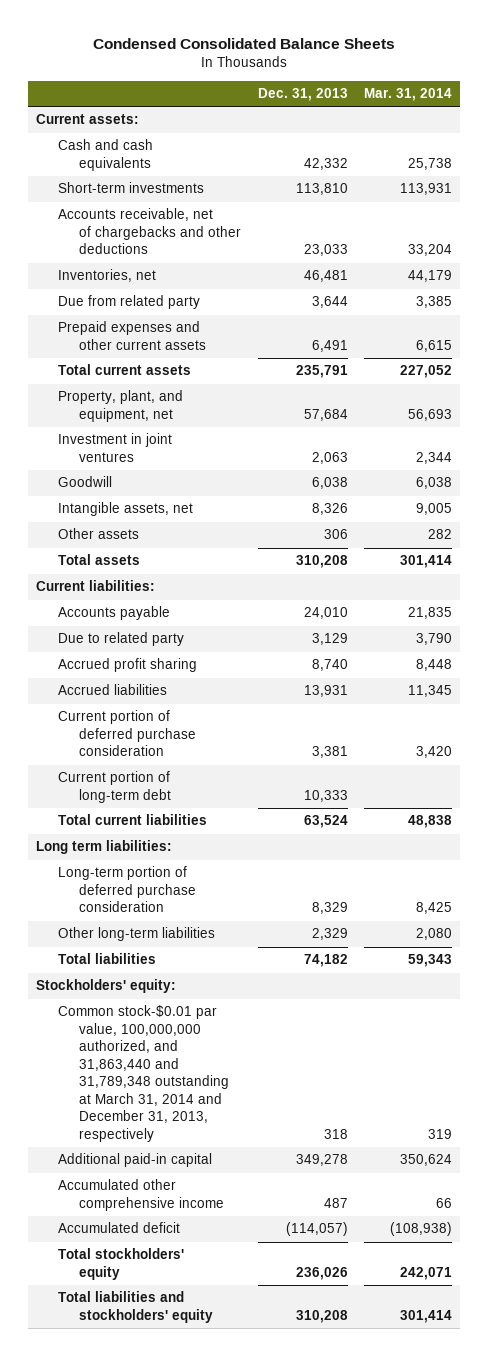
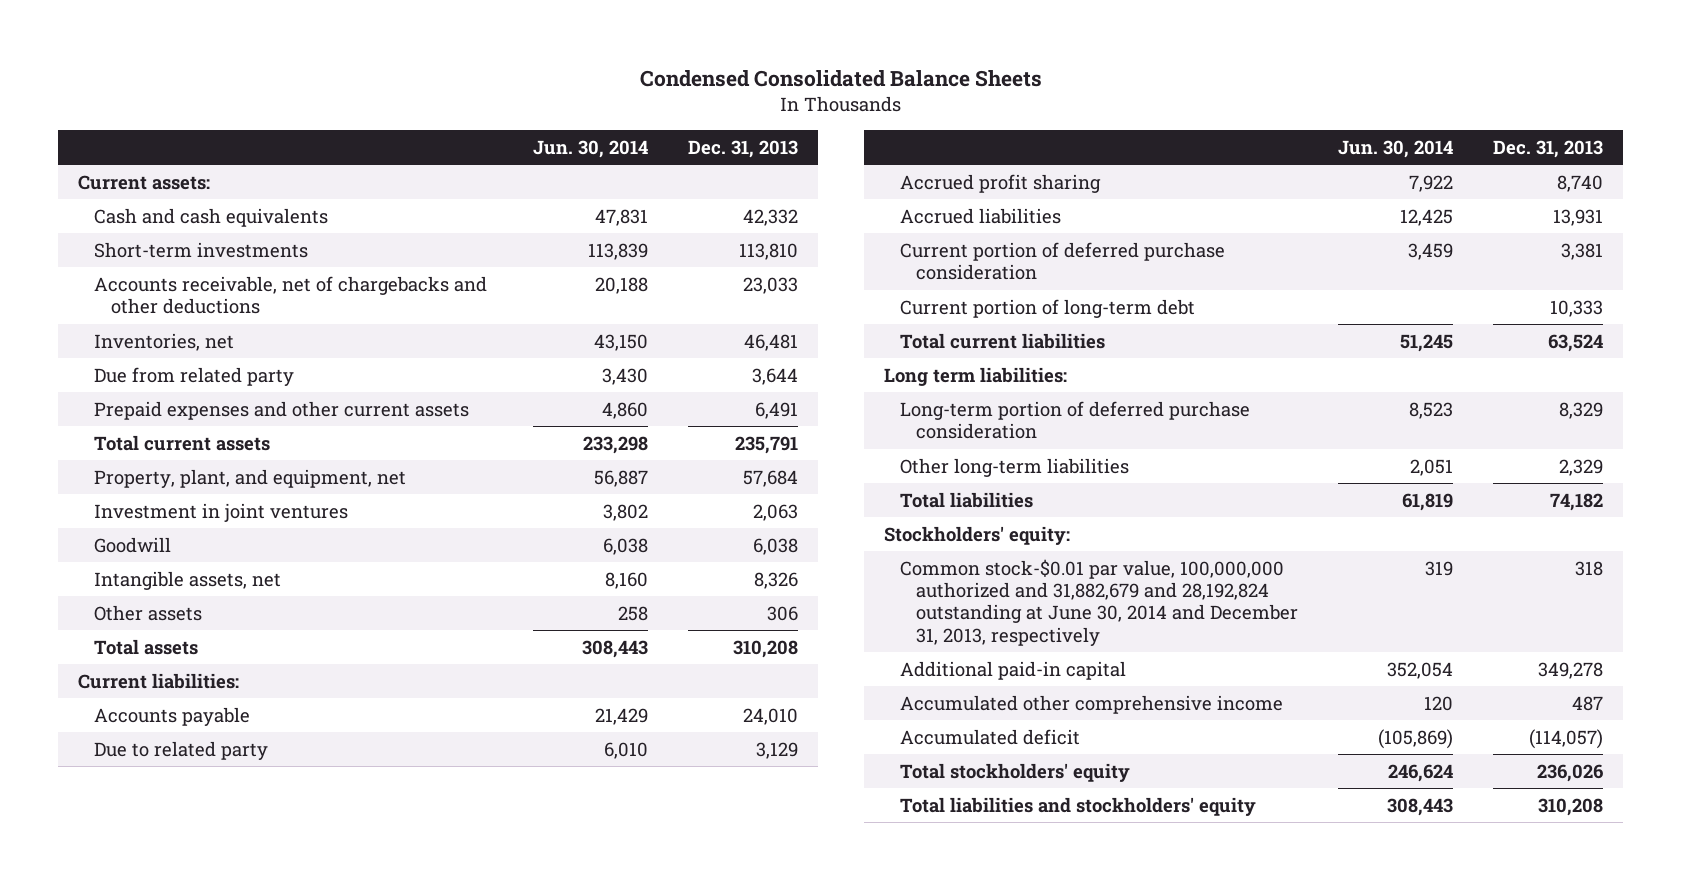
- | Dec. 31, 2013 | Mar. 31, 2014
+ | Jun. 30, 2014 | Dec. 31, 2013
- Common stock-$0.01 par value, 100,000,000 authorized, and 31,863,440 and 31,789,348 outstanding at March 31, 2014 and December 31, 2013, respectively | 318 | 319
+ Common stock-$0.01 par value, 100,000,000 authorized and 31,882,679 and 28,192,824 outstanding at June 30, 2014 and December 31, 2013, respectively | 319 | 318

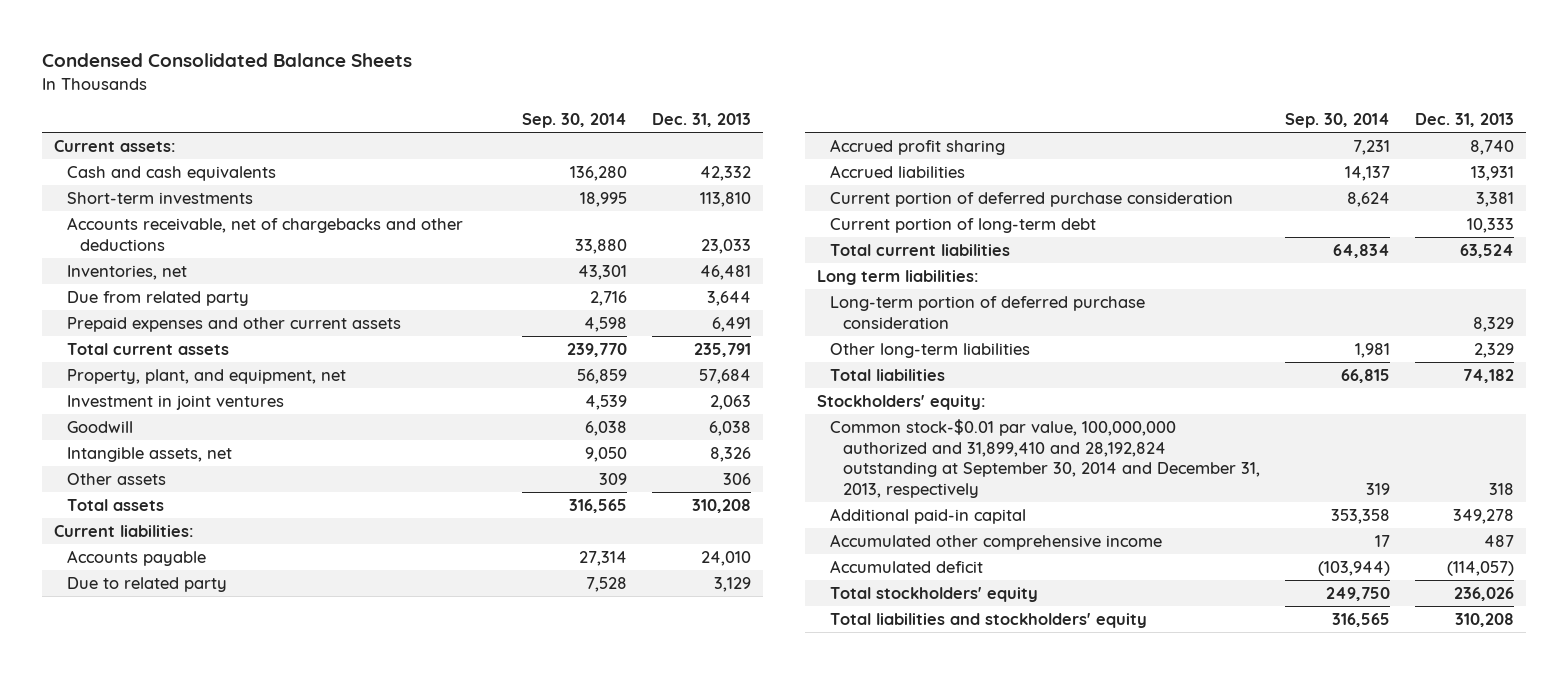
- | Jun. 30, 2014 | Dec. 31, 2013
+ | Sep. 30, 2014 | Dec. 31, 2013
- Common stock-$0.01 par value, 100,000,000 authorized and 31,882,679 and 28,192,824 outstanding at June 30, 2014 and December 31, 2013, respectively | 319 | 318
+ Common stock-$0.01 par value, 100,000,000 authorized and 31,899,410 and 28,192,824 outstanding at September 30, 2014 and December 31, 2013, respectively | 319 | 318

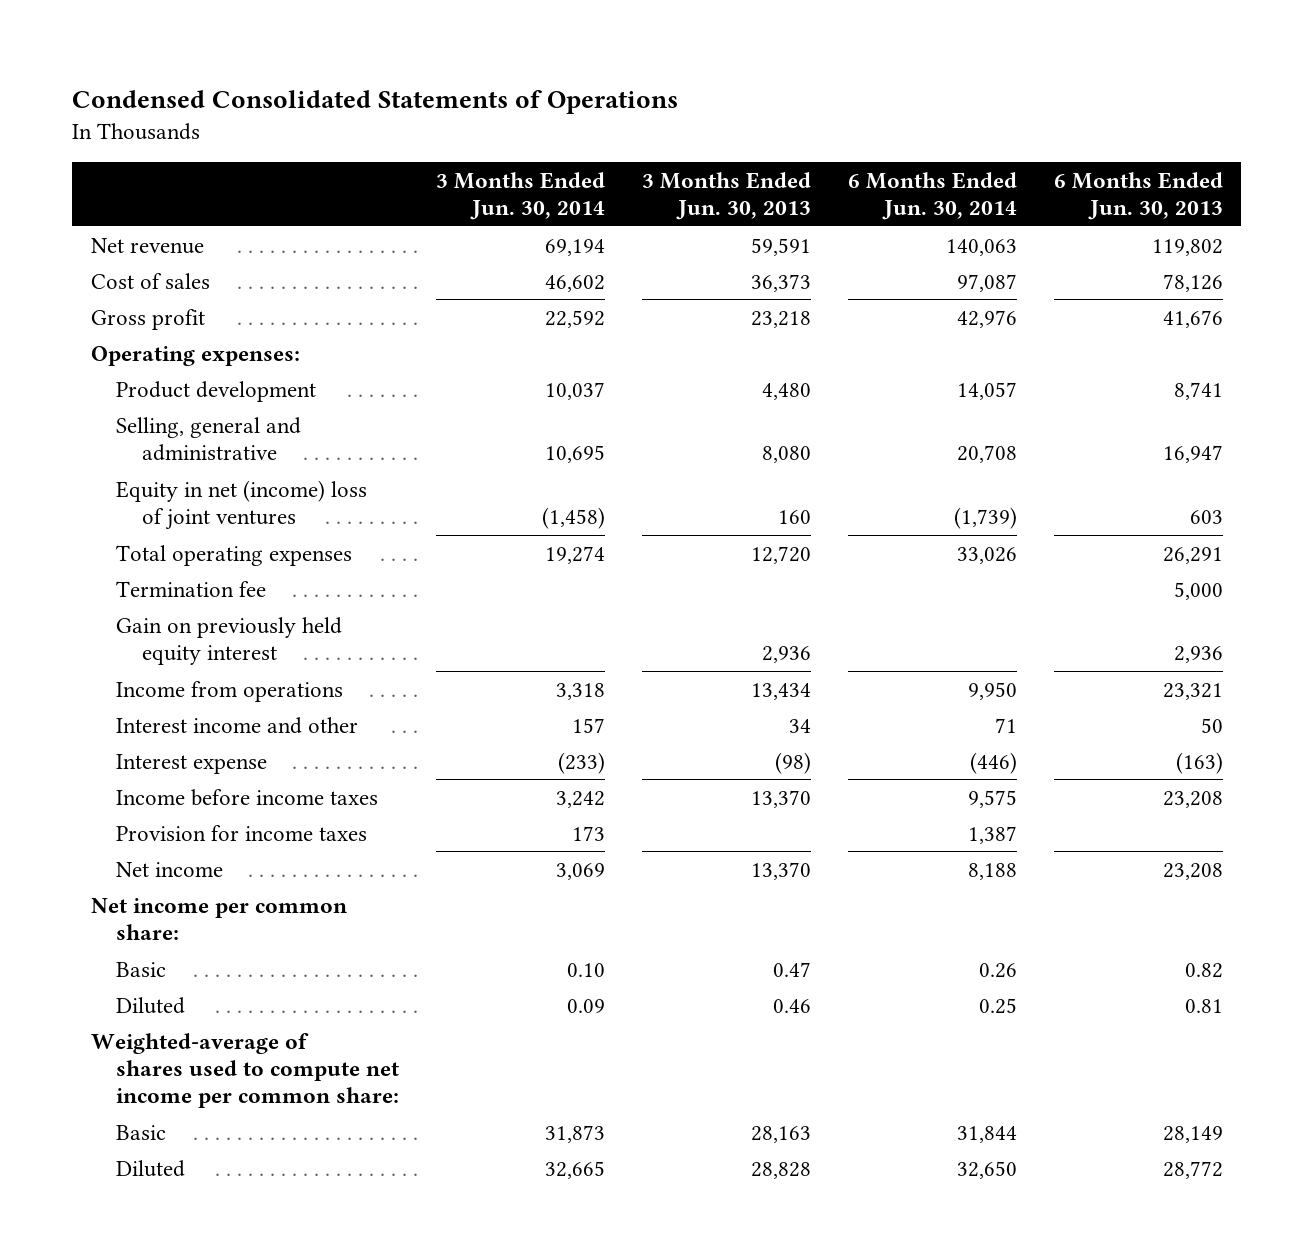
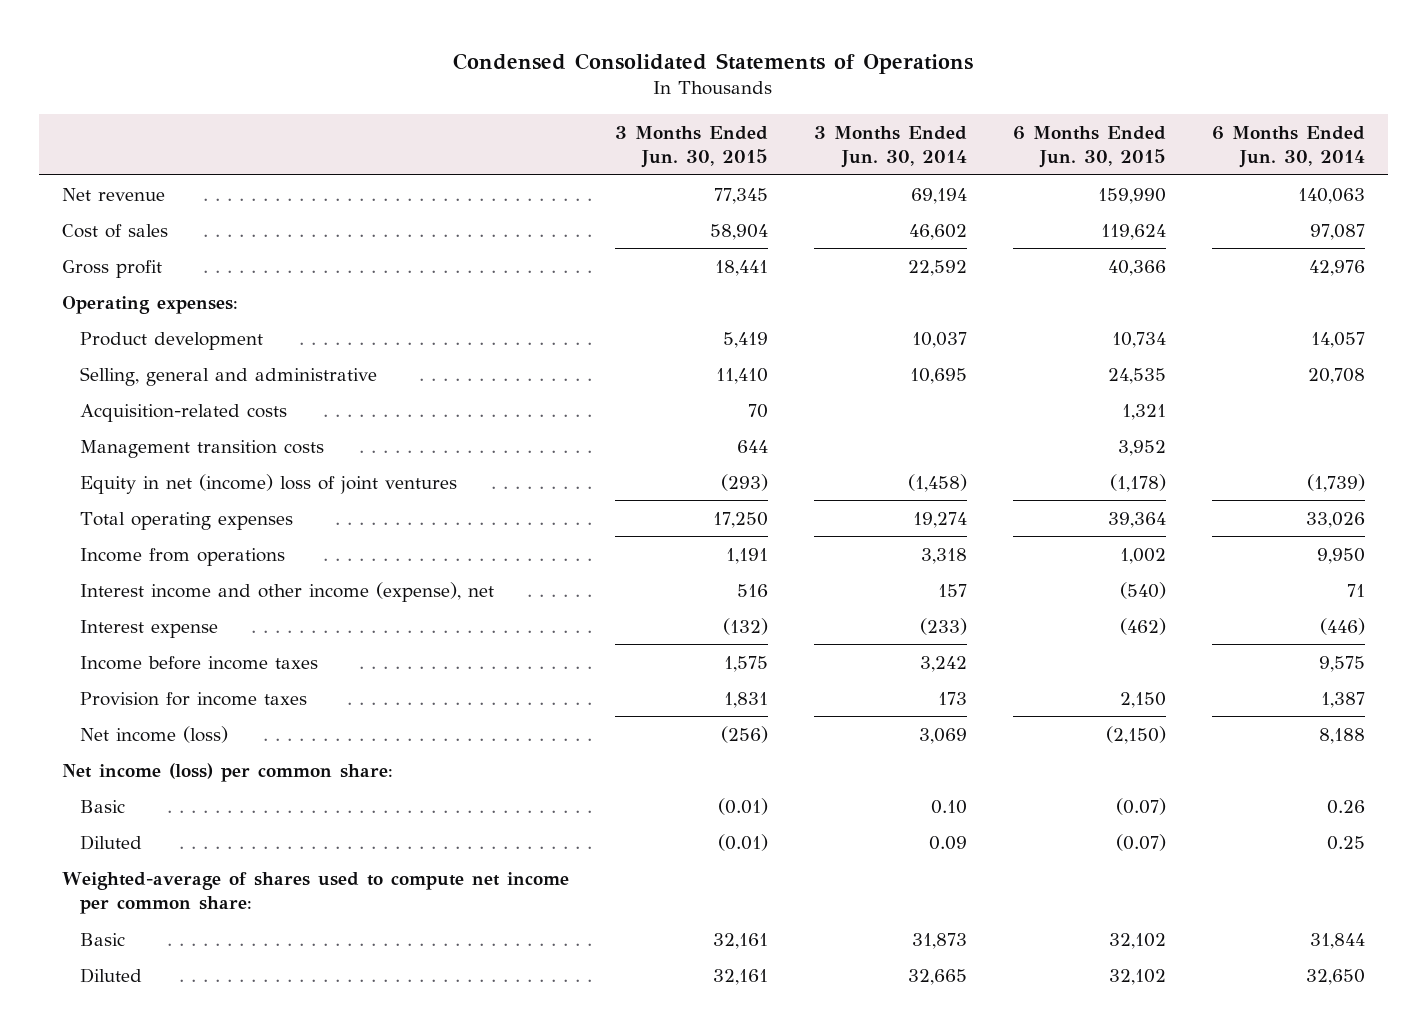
- | 3 Months Ended Jun. 30, 2014 | 3 Months Ended Jun. 30, 2013 | 6 Months Ended Jun. 30, 2014 | 6 Months Ended Jun. 30, 2013
+ | 3 Months Ended Jun. 30, 2015 | 3 Months Ended Jun. 30, 2014 | 6 Months Ended Jun. 30, 2015 | 6 Months Ended Jun. 30, 2014
+ Acquisition-related costs | 70 | | 1,321 |
+ Management transition costs | 644 | | 3,952 |
- Termination fee | | | | 5,000
- Gain on previously held equity interest | | 2,936 | | 2,936
- Interest income and other | 157 | 34 | 71 | 50
+ Interest income and other income (expense), net | 516 | 157 | (540) | 71
- Net income | 3,069 | 13,370 | 8,188 | 23,208
- Net income per common share:
+ Net income (loss) | (256) | 3,069 | (2,150) | 8,188
+ Net income (loss) per common share:

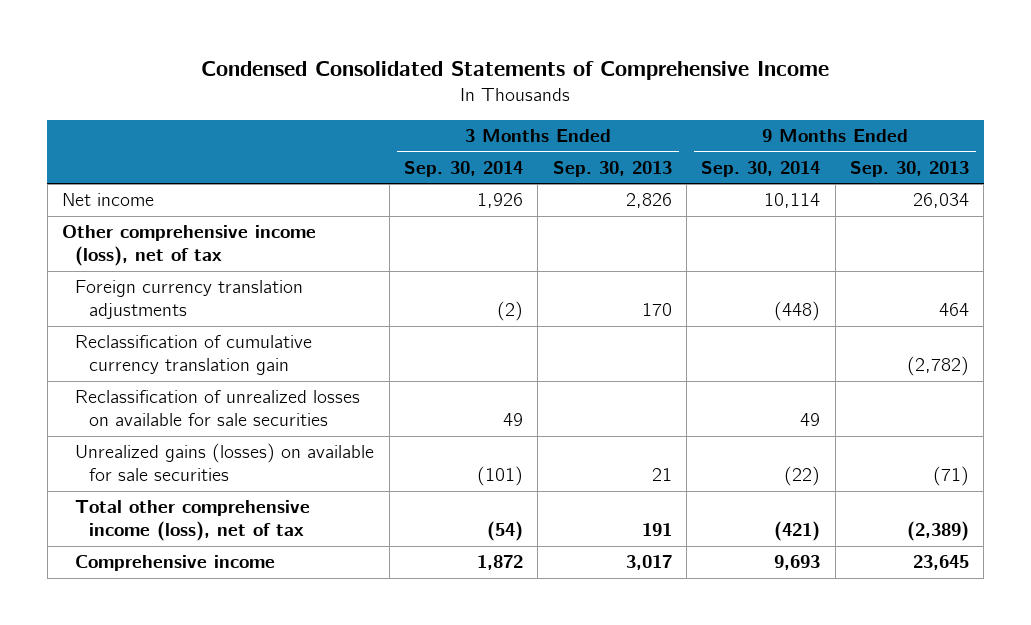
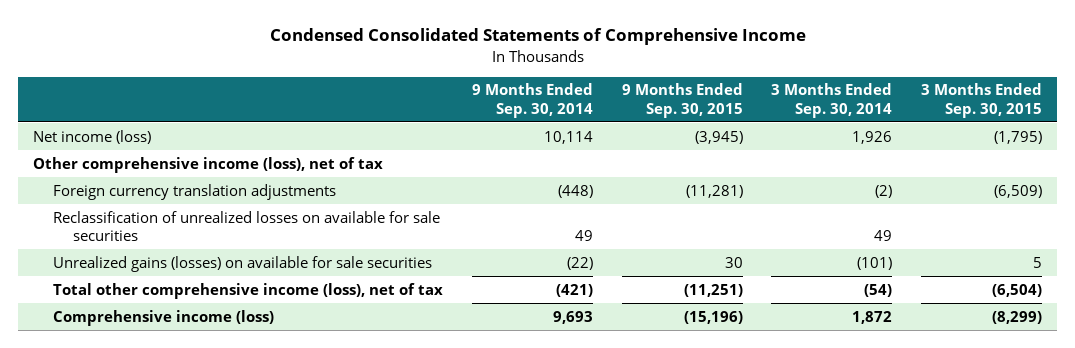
- | 3 Months Ended Sep. 30, 2014 | 3 Months Ended Sep. 30, 2013 | 9 Months Ended Sep. 30, 2014 | 9 Months Ended Sep. 30, 2013
+ | 9 Months Ended Sep. 30, 2014 | 9 Months Ended Sep. 30, 2015 | 3 Months Ended Sep. 30, 2014 | 3 Months Ended Sep. 30, 2015
- Net income | 1,926 | 2,826 | 10,114 | 26,034
+ Net income (loss) | 10,114 | (3,945) | 1,926 | (1,795)
- Reclassification of cumulative currency translation gain | | | | (2,782)
- Comprehensive income | 1,872 | 3,017 | 9,693 | 23,645
+ Comprehensive income (loss) | 9,693 | (15,196) | 1,872 | (8,299)

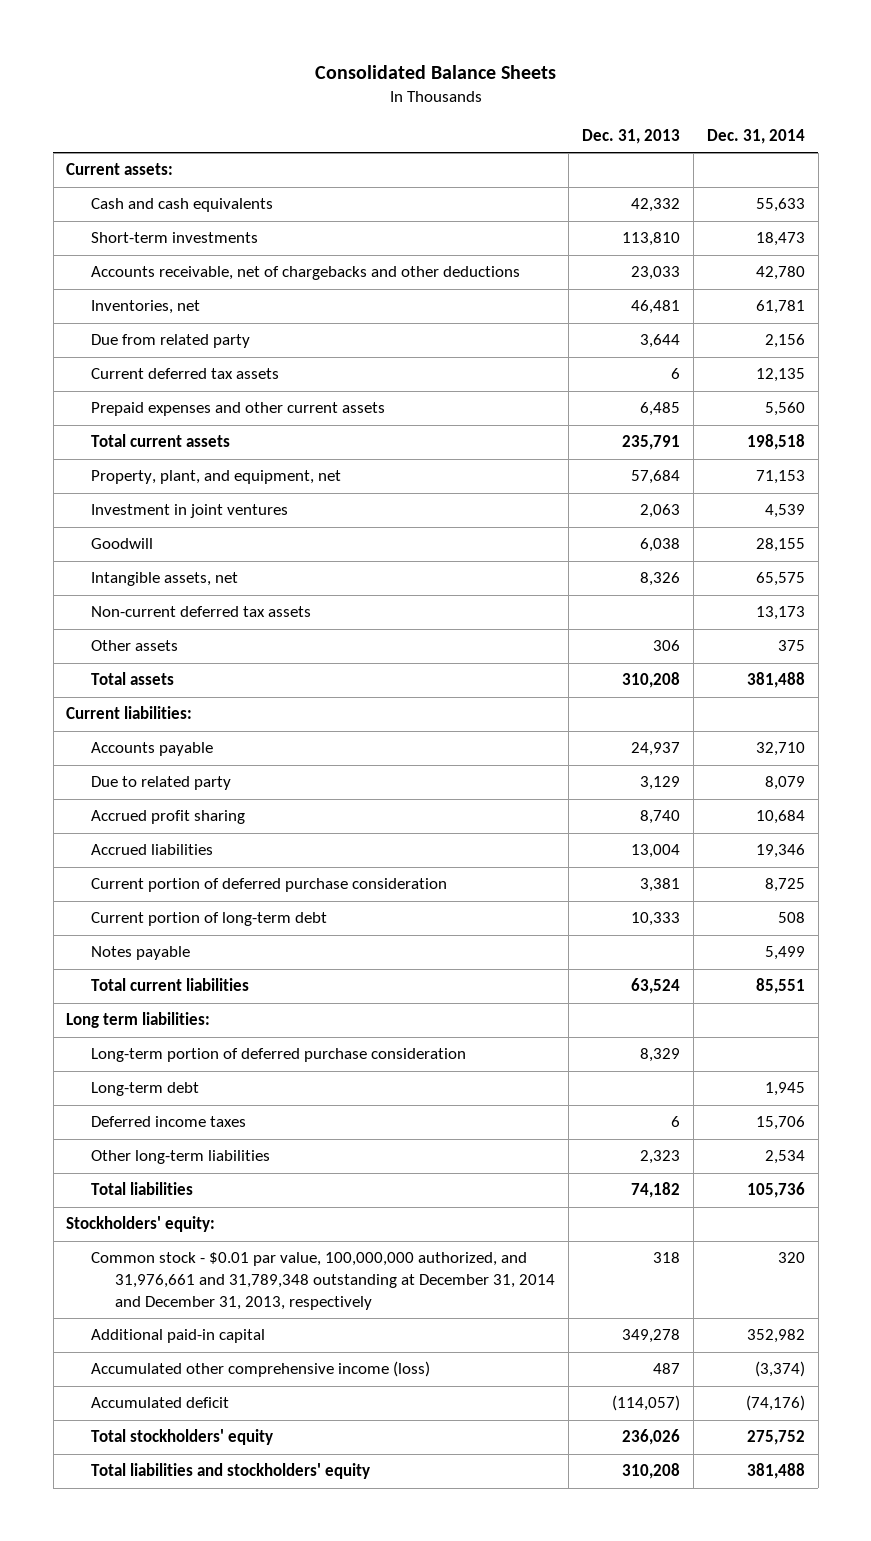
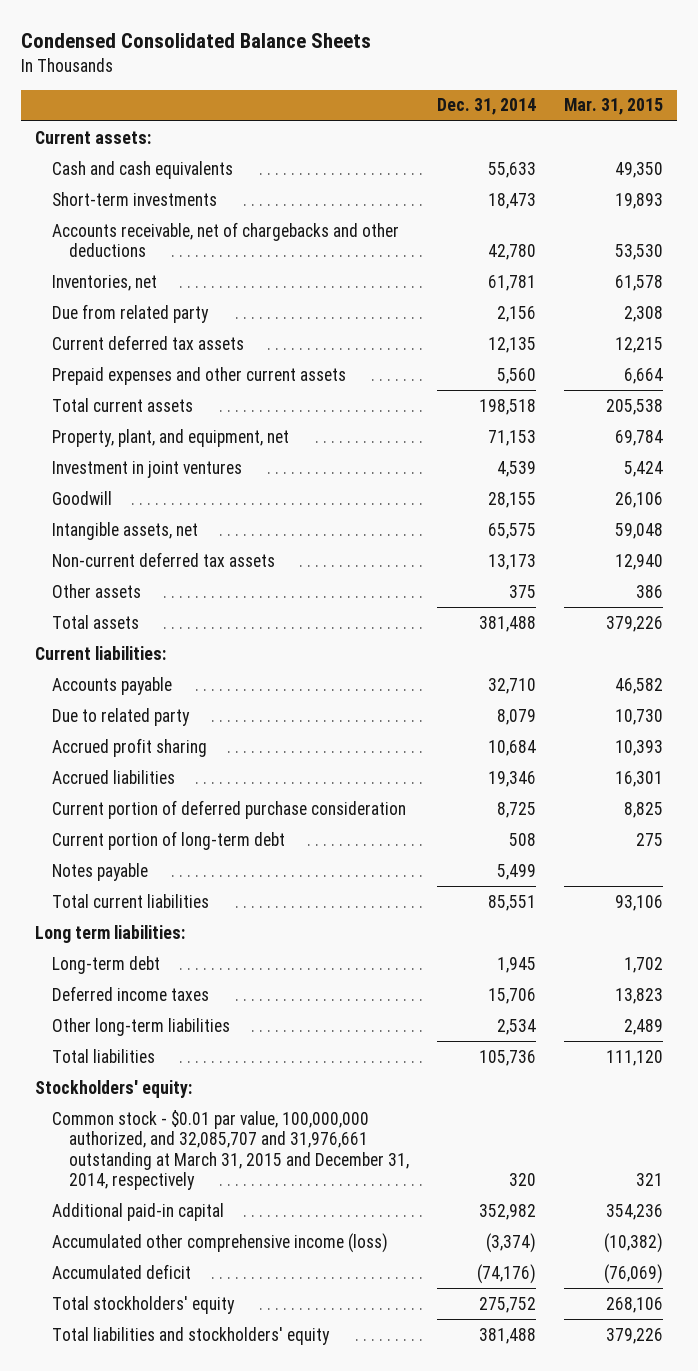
- Consolidated Balance Sheets
+ Condensed Consolidated Balance Sheets
- | Dec. 31, 2013 | Dec. 31, 2014
+ | Dec. 31, 2014 | Mar. 31, 2015
- Long-term portion of deferred purchase consideration | 8,329 |
- Common stock - $0.01 par value, 100,000,000 authorized, and 31,976,661 and 31,789,348 outstanding at December 31, 2014 and December 31, 2013, respectively | 318 | 320
+ Common stock - $0.01 par value, 100,000,000 authorized, and 32,085,707 and 31,976,661 outstanding at March 31, 2015 and December 31, 2014, respectively | 320 | 321

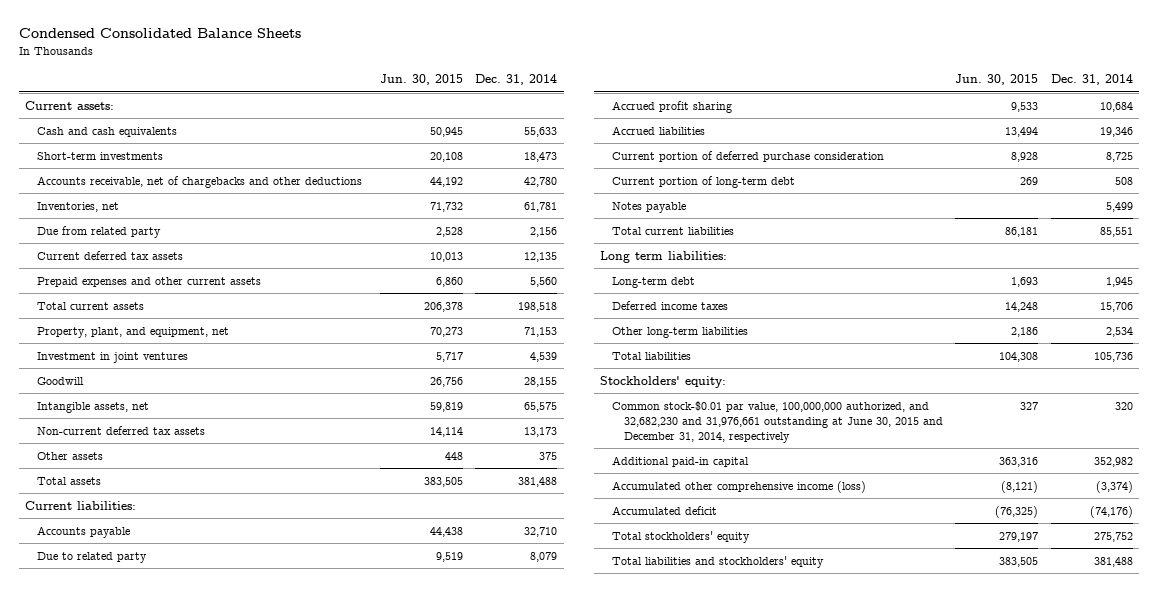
- | Dec. 31, 2014 | Mar. 31, 2015
+ | Jun. 30, 2015 | Dec. 31, 2014
- Common stock - $0.01 par value, 100,000,000 authorized, and 32,085,707 and 31,976,661 outstanding at March 31, 2015 and December 31, 2014, respectively | 320 | 321
+ Common stock-$0.01 par value, 100,000,000 authorized, and 32,682,230 and 31,976,661 outstanding at June 30, 2015 and December 31, 2014, respectively | 327 | 320

